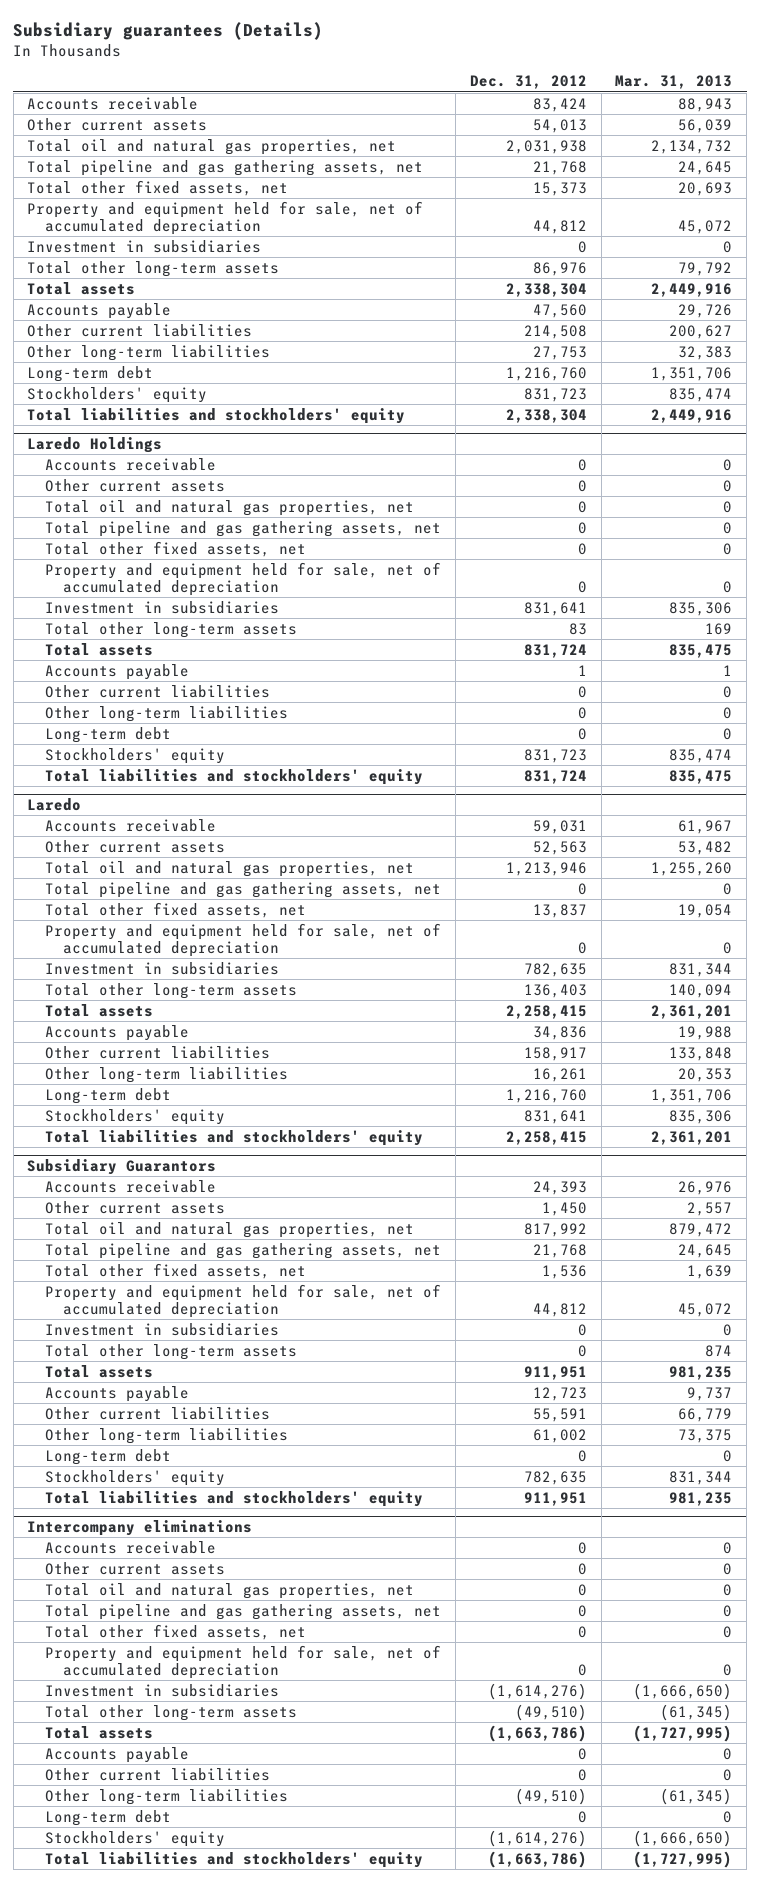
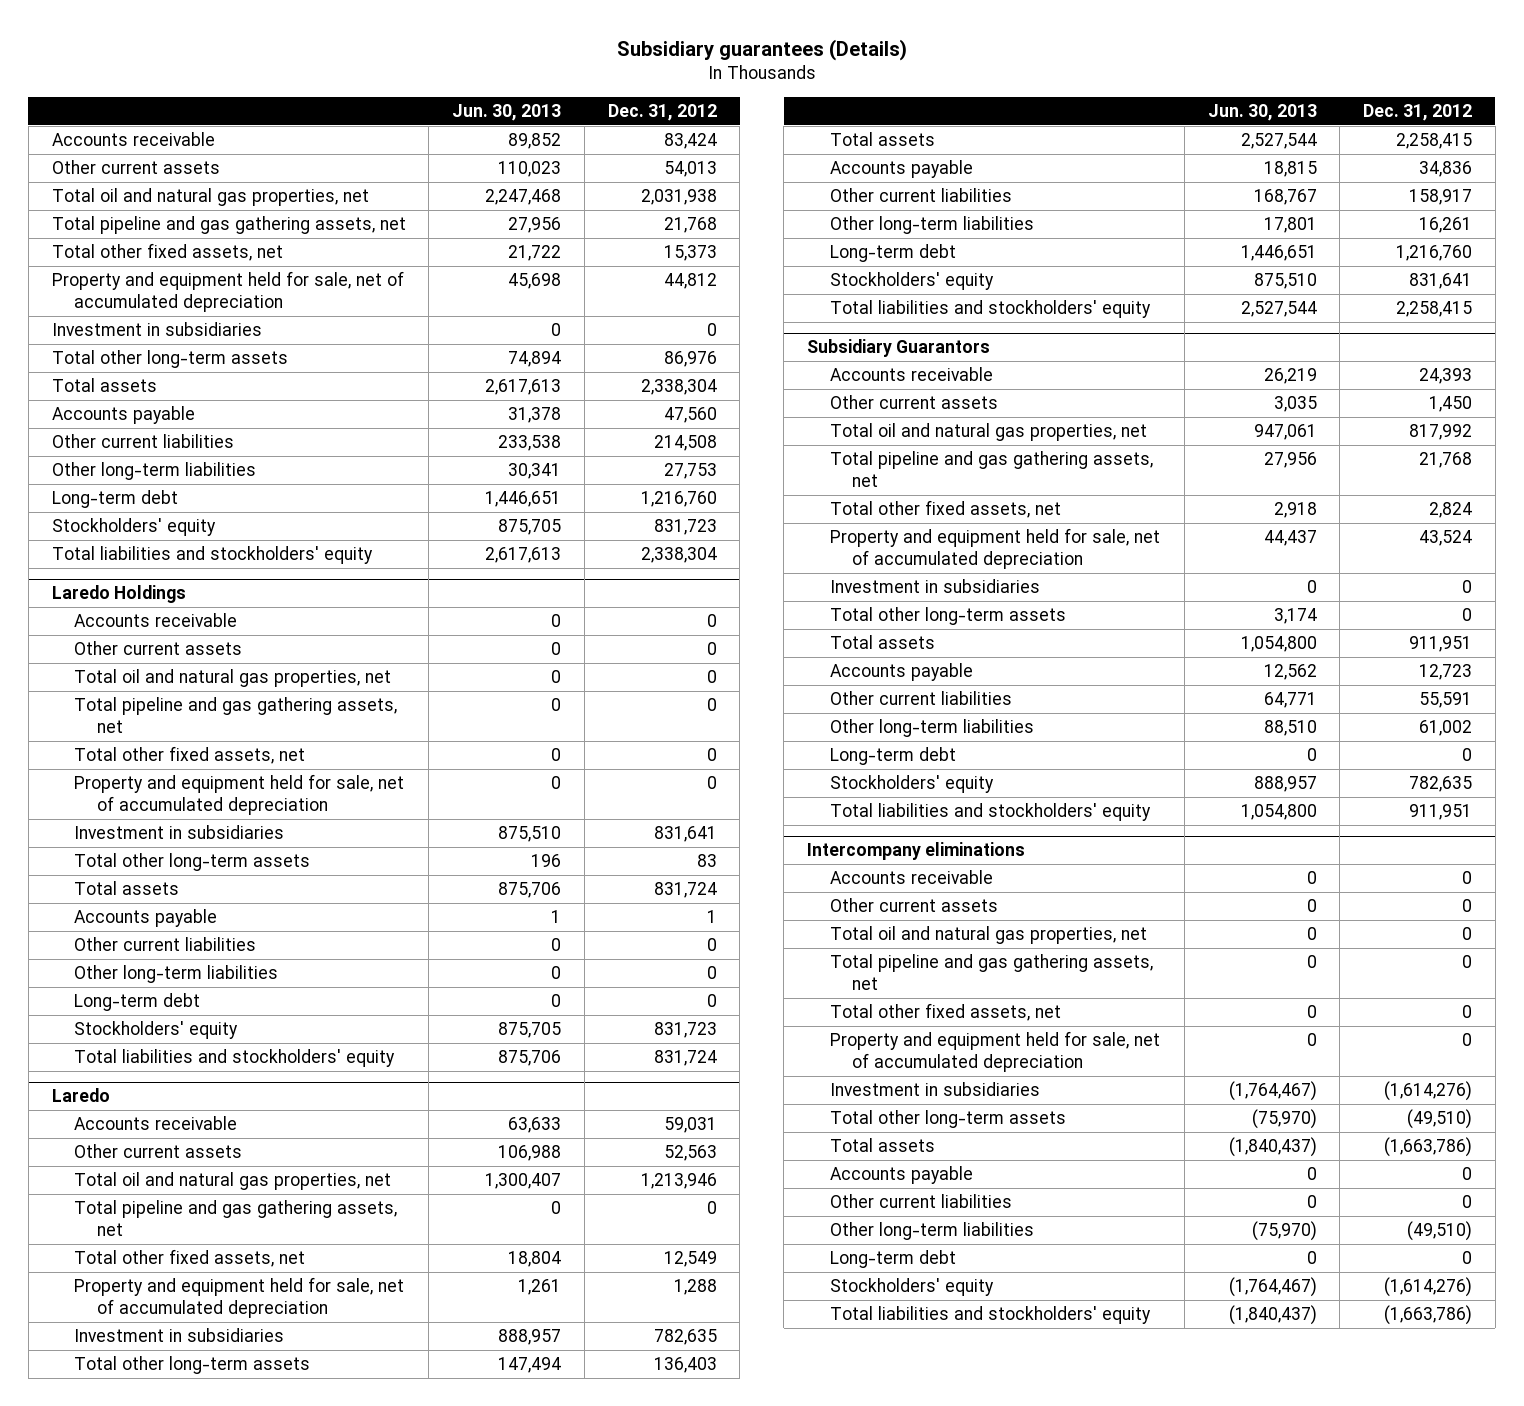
- | Dec. 31, 2012 | Mar. 31, 2013
+ | Jun. 30, 2013 | Dec. 31, 2012
@ Laredo
- Total other fixed assets, net | 13,837 | 19,054
- Property and equipment held for sale, net of accumulated depreciation | 0 | 0
+ Total other fixed assets, net | 18,804 | 12,549
+ Property and equipment held for sale, net of accumulated depreciation | 1,261 | 1,288
@ Subsidiary Guarantors
- Total other fixed assets, net | 1,536 | 1,639
- Property and equipment held for sale, net of accumulated depreciation | 44,812 | 45,072
+ Total other fixed assets, net | 2,918 | 2,824
+ Property and equipment held for sale, net of accumulated depreciation | 44,437 | 43,524

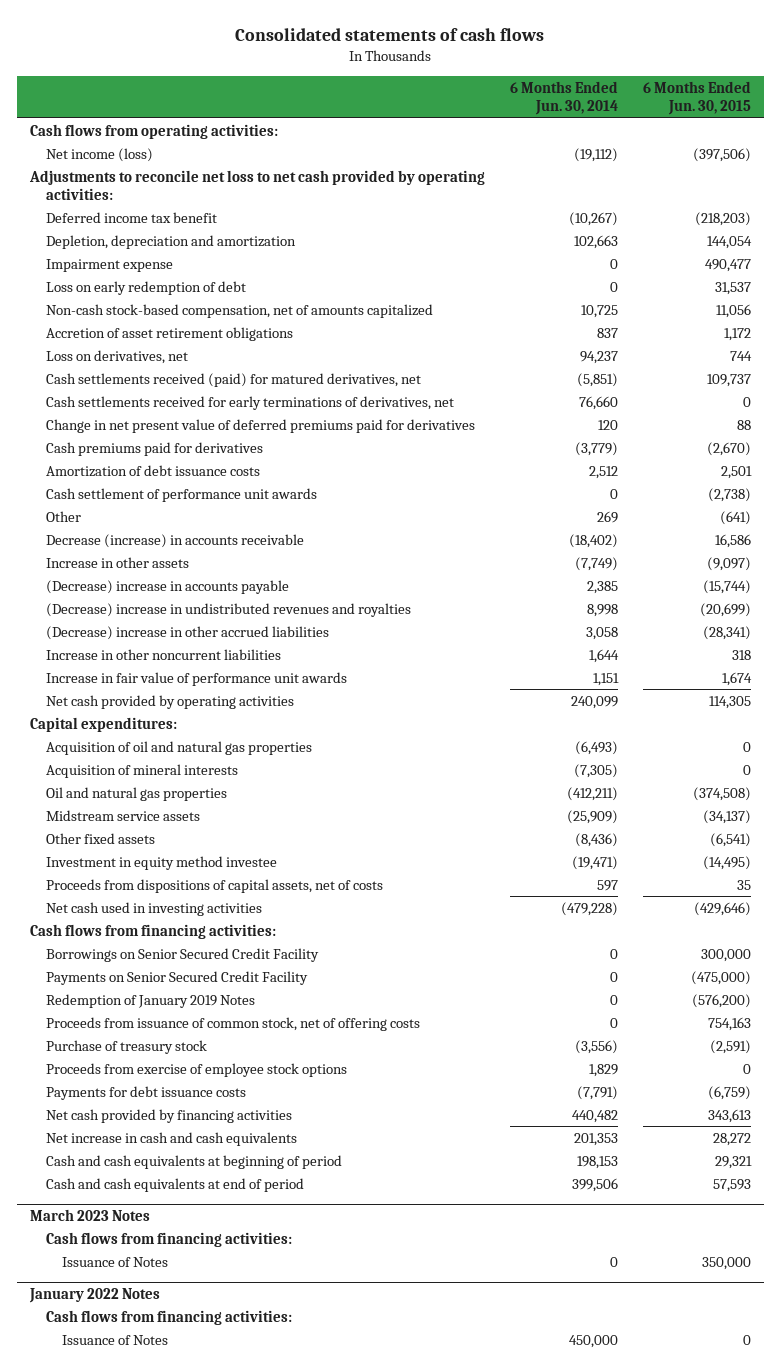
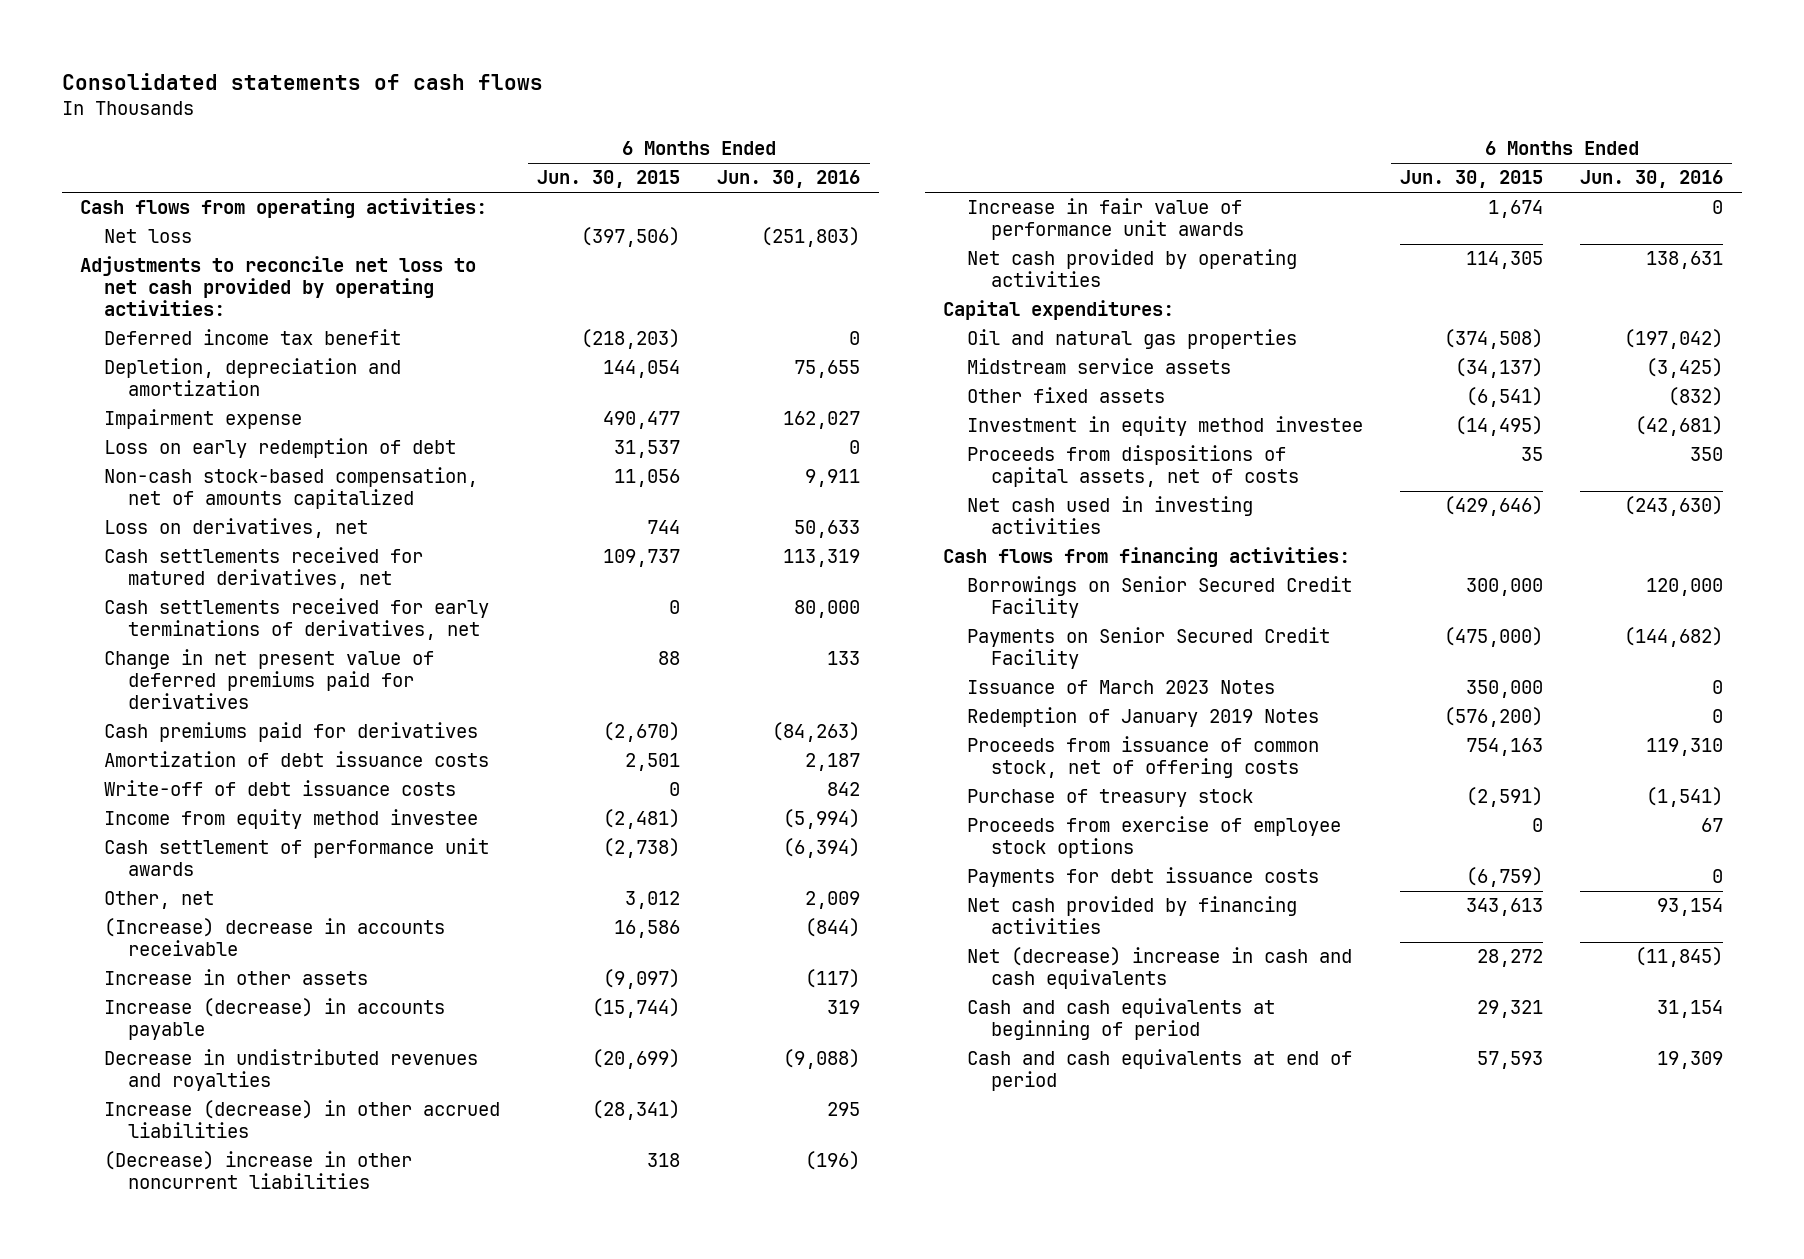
- | 6 Months Ended Jun. 30, 2014 | 6 Months Ended Jun. 30, 2015
+ | 6 Months Ended Jun. 30, 2015 | 6 Months Ended Jun. 30, 2016
- Net income (loss) | (19,112) | (397,506)
+ Net loss | (397,506) | (251,803)
- Accretion of asset retirement obligations | 837 | 1,172
- Cash settlements received (paid) for matured derivatives, net | (5,851) | 109,737
+ Cash settlements received for matured derivatives, net | 109,737 | 113,319
+ Write-off of debt issuance costs | 0 | 842
+ Income from equity method investee | (2,481) | (5,994)
- Other | 269 | (641)
- Decrease (increase) in accounts receivable | (18,402) | 16,586
+ Other, net | 3,012 | 2,009
+ (Increase) decrease in accounts receivable | 16,586 | (844)
- (Decrease) increase in accounts payable | 2,385 | (15,744)
- (Decrease) increase in undistributed revenues and royalties | 8,998 | (20,699)
- (Decrease) increase in other accrued liabilities | 3,058 | (28,341)
- Increase in other noncurrent liabilities | 1,644 | 318
+ Increase (decrease) in accounts payable | (15,744) | 319
+ Decrease in undistributed revenues and royalties | (20,699) | (9,088)
+ Increase (decrease) in other accrued liabilities | (28,341) | 295
+ (Decrease) increase in other noncurrent liabilities | 318 | (196)
- Acquisition of oil and natural gas properties | (6,493) | 0
- Acquisition of mineral interests | (7,305) | 0
+ Issuance of March 2023 Notes | 350,000 | 0
- Net increase in cash and cash equivalents | 201,353 | 28,272
+ Net (decrease) increase in cash and cash equivalents | 28,272 | (11,845)
- March 2023 Notes
- Cash flows from financing activities:
- Issuance of Notes | 0 | 350,000
- January 2022 Notes
- Cash flows from financing activities:
- Issuance of Notes | 450,000 | 0

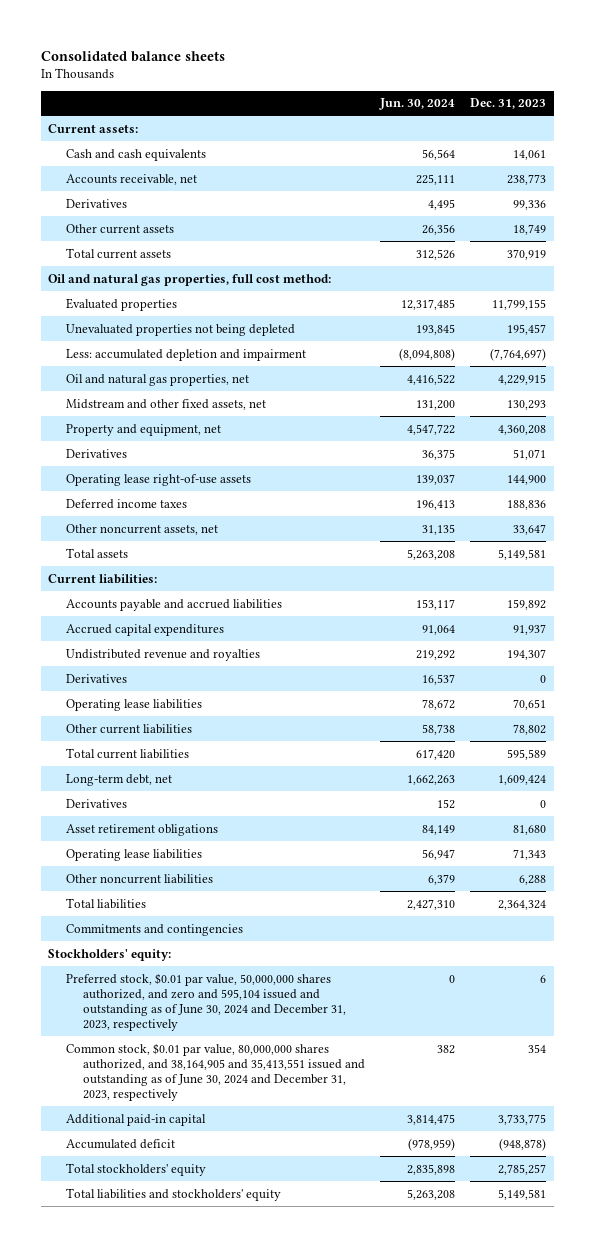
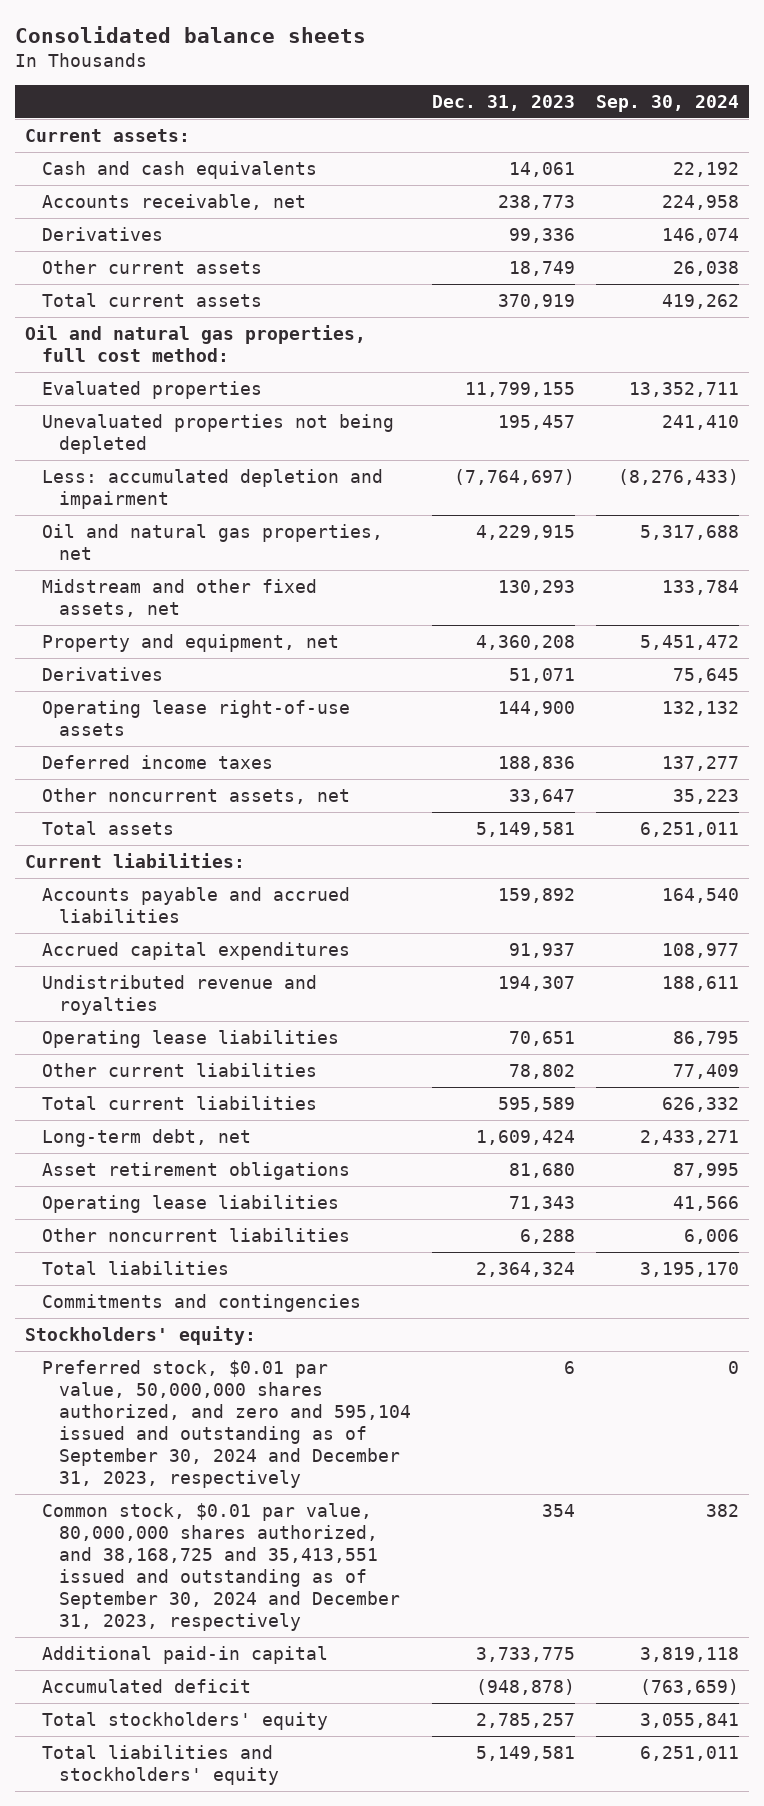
- | Jun. 30, 2024 | Dec. 31, 2023
+ | Dec. 31, 2023 | Sep. 30, 2024
- Derivatives | 16,537 | 0
- Derivatives | 152 | 0
- Preferred stock, $0.01 par value, 50,000,000 shares authorized, and zero and 595,104 issued and outstanding as of June 30, 2024 and December 31, 2023, respectively | 0 | 6
- Common stock, $0.01 par value, 80,000,000 shares authorized, and 38,164,905 and 35,413,551 issued and outstanding as of June 30, 2024 and December 31, 2023, respectively | 382 | 354
+ Preferred stock, $0.01 par value, 50,000,000 shares authorized, and zero and 595,104 issued and outstanding as of September 30, 2024 and December 31, 2023, respectively | 6 | 0
+ Common stock, $0.01 par value, 80,000,000 shares authorized, and 38,168,725 and 35,413,551 issued and outstanding as of September 30, 2024 and December 31, 2023, respectively | 354 | 382

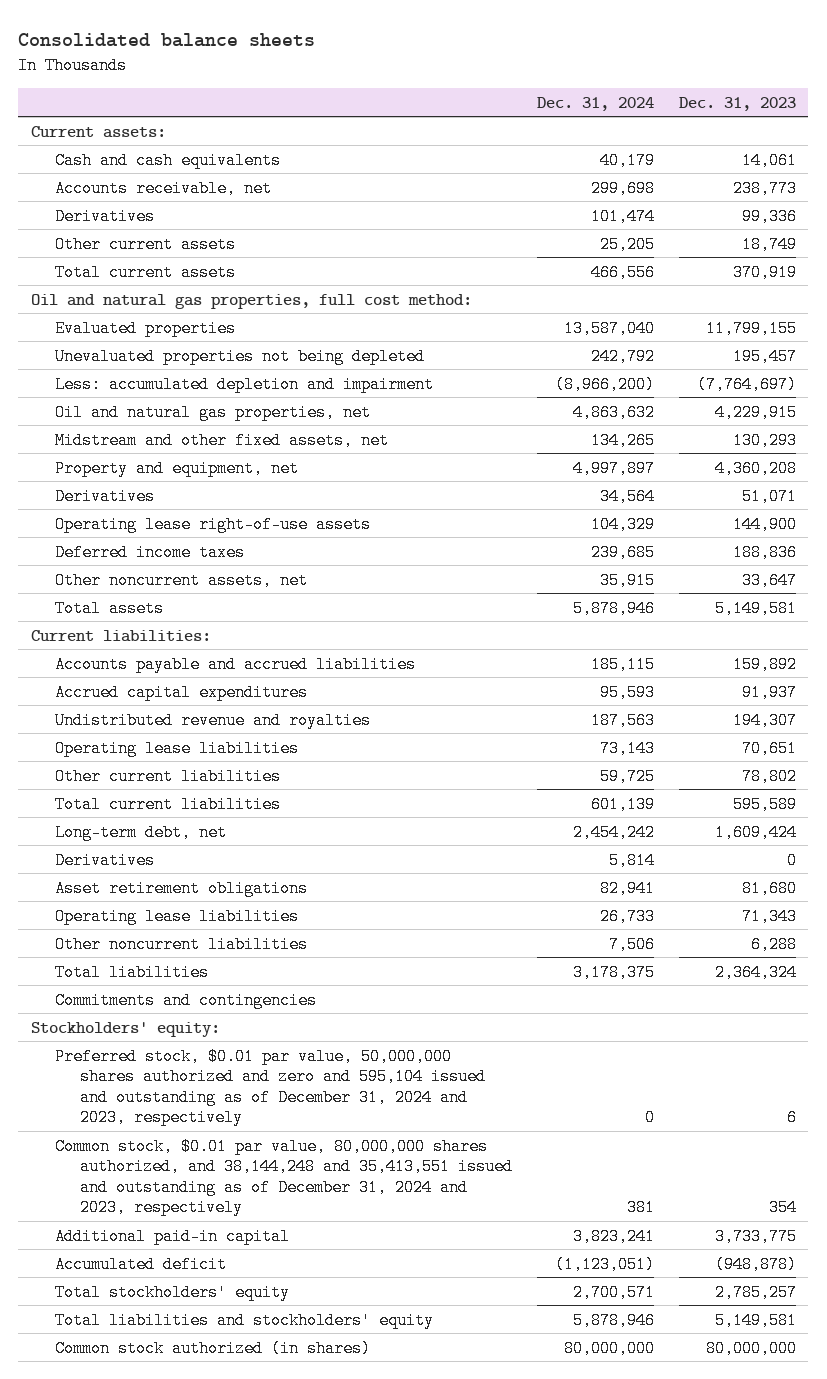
- | Dec. 31, 2023 | Sep. 30, 2024
+ | Dec. 31, 2024 | Dec. 31, 2023
+ Derivatives | 5,814 | 0
- Preferred stock, $0.01 par value, 50,000,000 shares authorized, and zero and 595,104 issued and outstanding as of September 30, 2024 and December 31, 2023, respectively | 6 | 0
- Common stock, $0.01 par value, 80,000,000 shares authorized, and 38,168,725 and 35,413,551 issued and outstanding as of September 30, 2024 and December 31, 2023, respectively | 354 | 382
+ Preferred stock, $0.01 par value, 50,000,000 shares authorized and zero and 595,104 issued and outstanding as of December 31, 2024 and 2023, respectively | 0 | 6
+ Common stock, $0.01 par value, 80,000,000 shares authorized, and 38,144,248 and 35,413,551 issued and outstanding as of December 31, 2024 and 2023, respectively | 381 | 354
+ Common stock authorized (in shares) | 80,000,000 | 80,000,000

